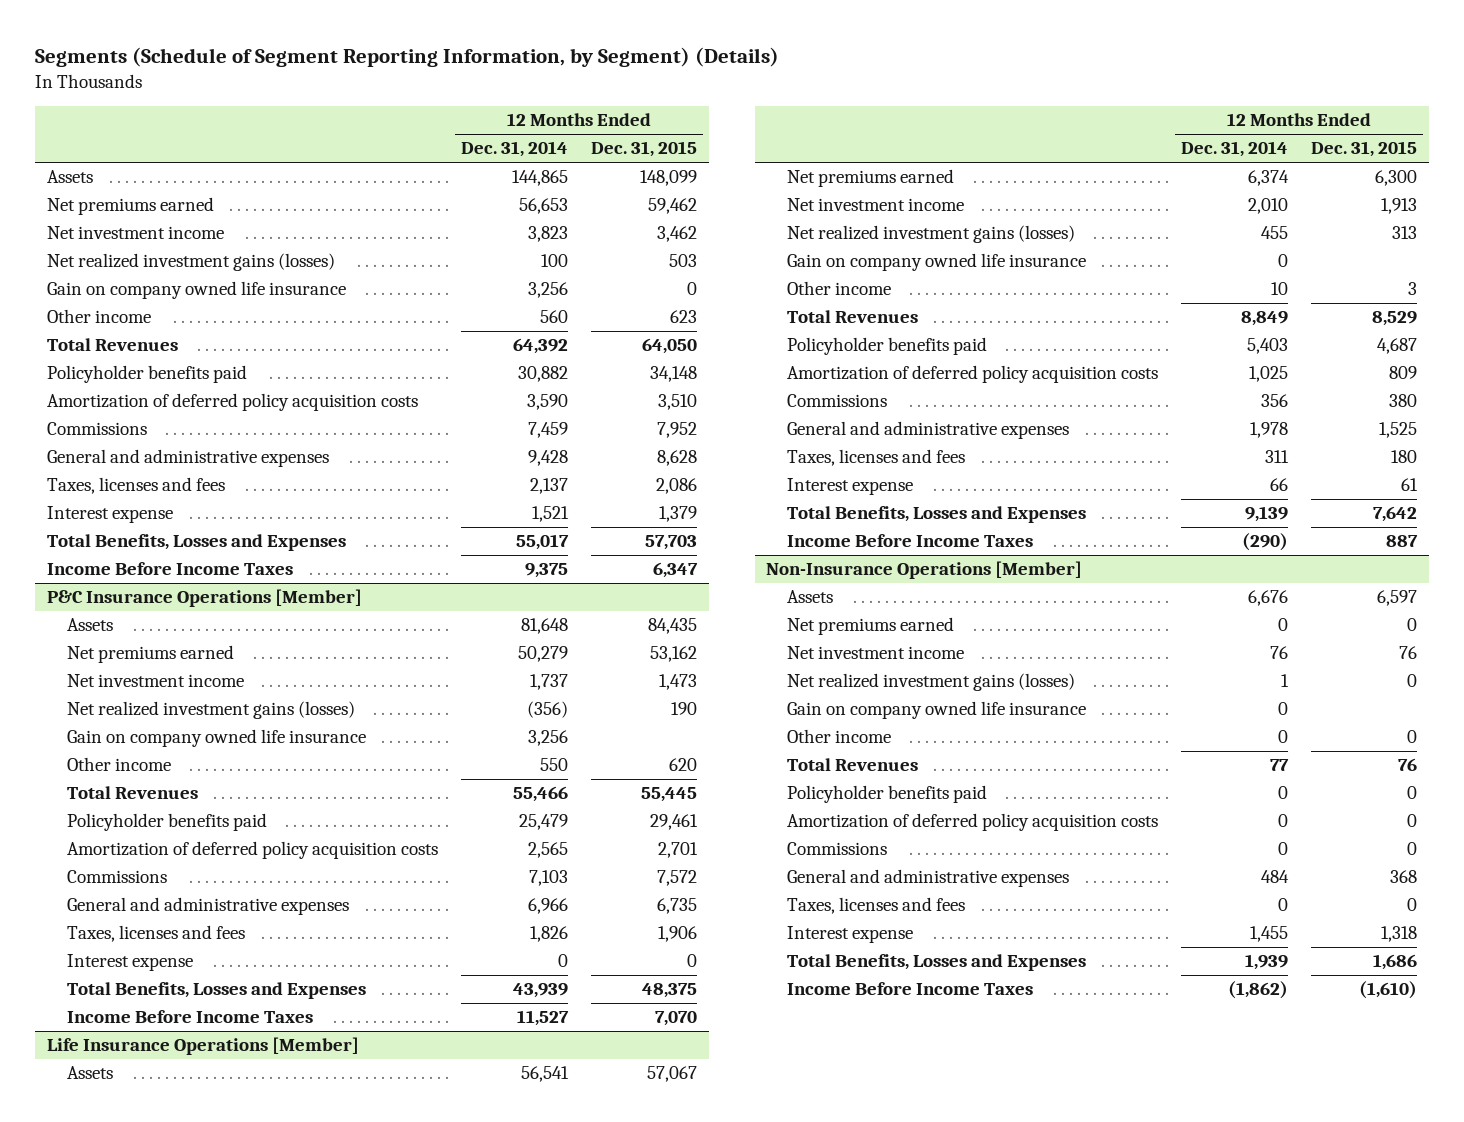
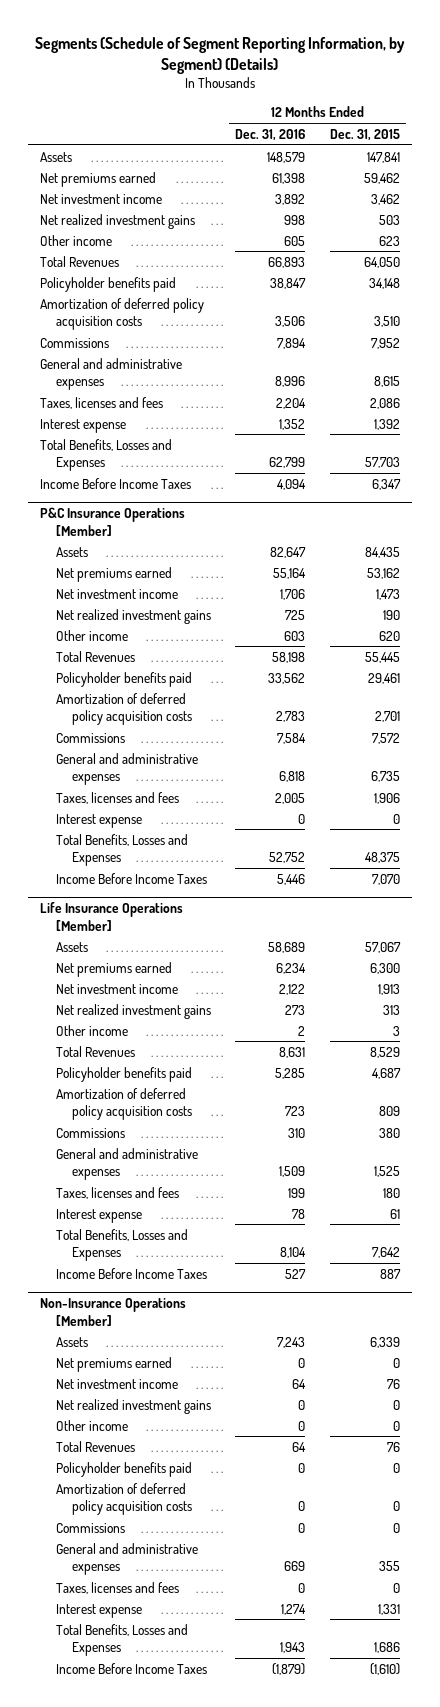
- | 12 Months Ended Dec. 31, 2014 | 12 Months Ended Dec. 31, 2015
+ | 12 Months Ended Dec. 31, 2016 | 12 Months Ended Dec. 31, 2015
- Assets | 144,865 | 148,099
+ Assets | 148,579 | 147,841
- Net realized investment gains (losses) | 100 | 503
- Gain on company owned life insurance | 3,256 | 0
+ Net realized investment gains | 998 | 503
- General and administrative expenses | 9,428 | 8,628
+ General and administrative expenses | 8,996 | 8,615
- Interest expense | 1,521 | 1,379
+ Interest expense | 1,352 | 1,392
@ P&C Insurance Operations [Member]
- Net realized investment gains (losses) | (356) | 190
- Gain on company owned life insurance | 3,256 |
+ Net realized investment gains | 725 | 190
@ Life Insurance Operations [Member]
- Net realized investment gains (losses) | 455 | 313
- Gain on company owned life insurance | 0 |
+ Net realized investment gains | 273 | 313
@ Non-Insurance Operations [Member]
- Assets | 6,676 | 6,597
+ Assets | 7,243 | 6,339
- Net realized investment gains (losses) | 1 | 0
- Gain on company owned life insurance | 0 |
+ Net realized investment gains | 0 | 0
- General and administrative expenses | 484 | 368
+ General and administrative expenses | 669 | 355
- Interest expense | 1,455 | 1,318
+ Interest expense | 1,274 | 1,331

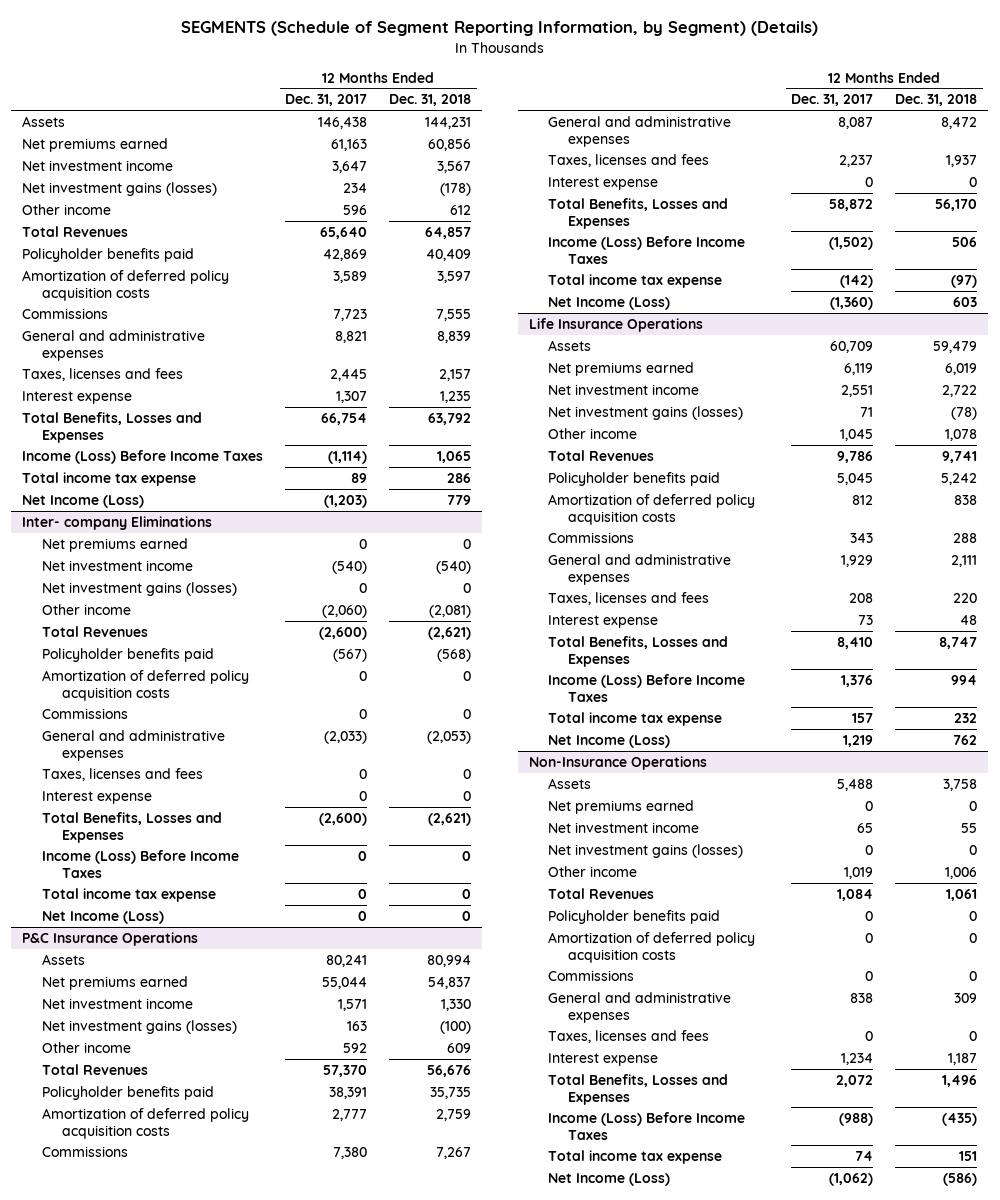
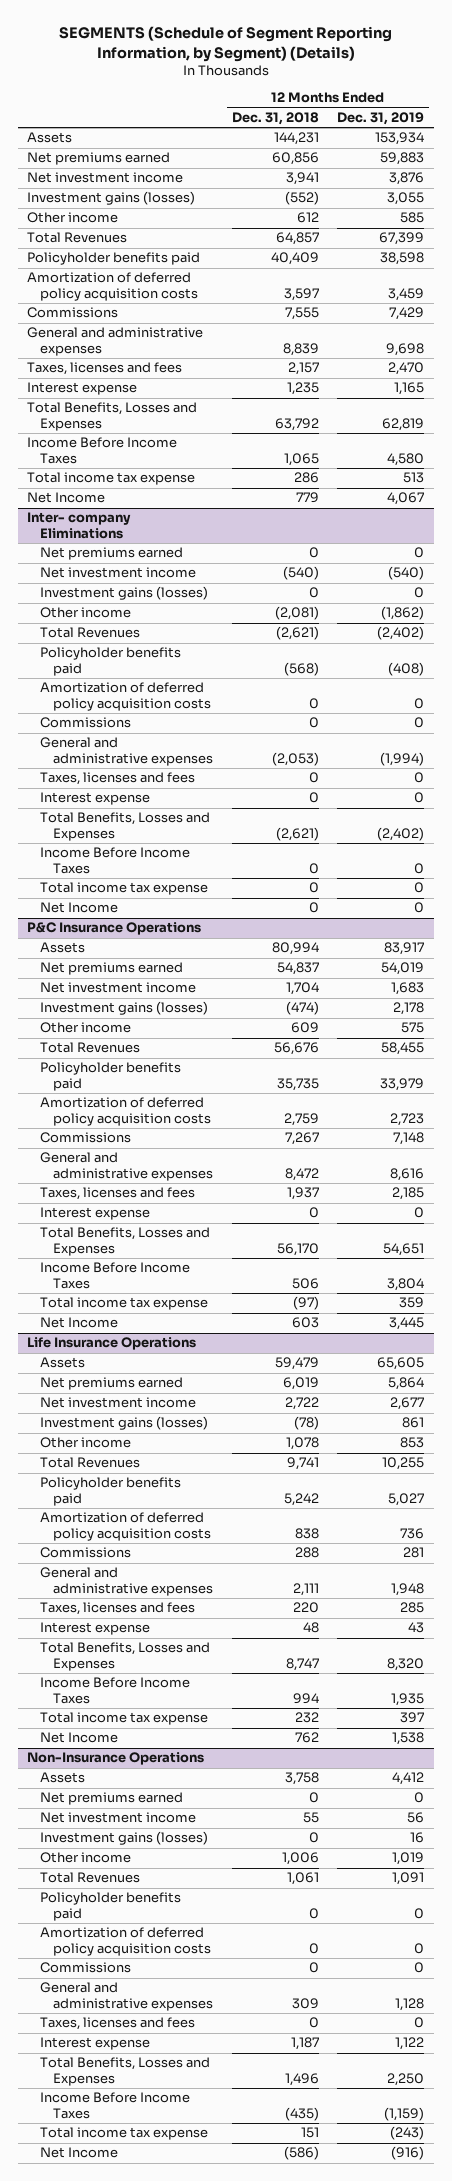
- | 12 Months Ended Dec. 31, 2017 | 12 Months Ended Dec. 31, 2018
+ | 12 Months Ended Dec. 31, 2018 | 12 Months Ended Dec. 31, 2019
- Net investment income | 3,647 | 3,567
- Net investment gains (losses) | 234 | (178)
+ Net investment income | 3,941 | 3,876
+ Investment gains (losses) | (552) | 3,055
- Income (Loss) Before Income Taxes | (1,114) | 1,065
+ Income Before Income Taxes | 1,065 | 4,580
- Net Income (Loss) | (1,203) | 779
+ Net Income | 779 | 4,067
@ Inter- company Eliminations
- Net investment gains (losses) | 0 | 0
+ Investment gains (losses) | 0 | 0
- Income (Loss) Before Income Taxes | 0 | 0
+ Income Before Income Taxes | 0 | 0
- Net Income (Loss) | 0 | 0
+ Net Income | 0 | 0
@ P&C Insurance Operations
- Net investment income | 1,571 | 1,330
- Net investment gains (losses) | 163 | (100)
+ Net investment income | 1,704 | 1,683
+ Investment gains (losses) | (474) | 2,178
- Income (Loss) Before Income Taxes | (1,502) | 506
+ Income Before Income Taxes | 506 | 3,804
- Net Income (Loss) | (1,360) | 603
+ Net Income | 603 | 3,445
@ Life Insurance Operations
- Net investment gains (losses) | 71 | (78)
+ Investment gains (losses) | (78) | 861
- Income (Loss) Before Income Taxes | 1,376 | 994
+ Income Before Income Taxes | 994 | 1,935
- Net Income (Loss) | 1,219 | 762
+ Net Income | 762 | 1,538
@ Non-Insurance Operations
- Net investment gains (losses) | 0 | 0
+ Investment gains (losses) | 0 | 16
- Income (Loss) Before Income Taxes | (988) | (435)
+ Income Before Income Taxes | (435) | (1,159)
- Net Income (Loss) | (1,062) | (586)
+ Net Income | (586) | (916)

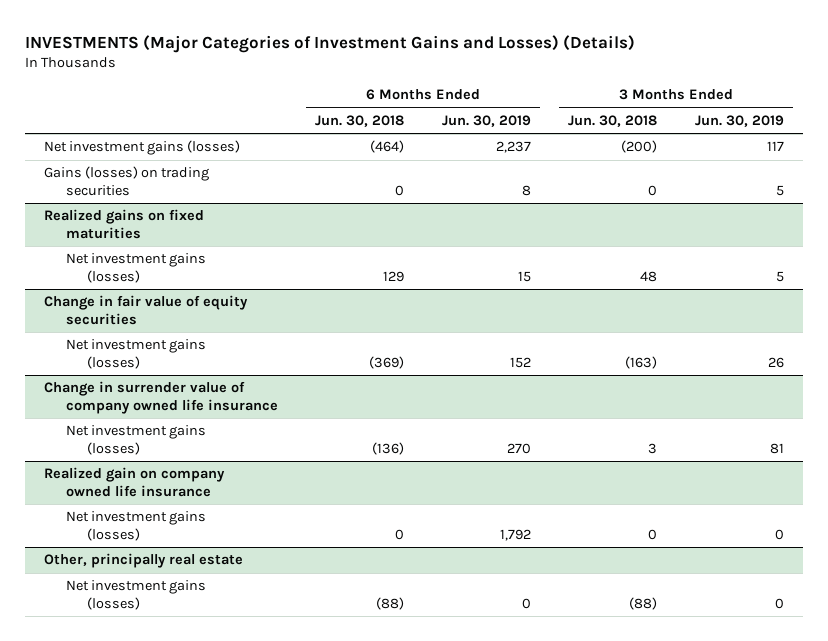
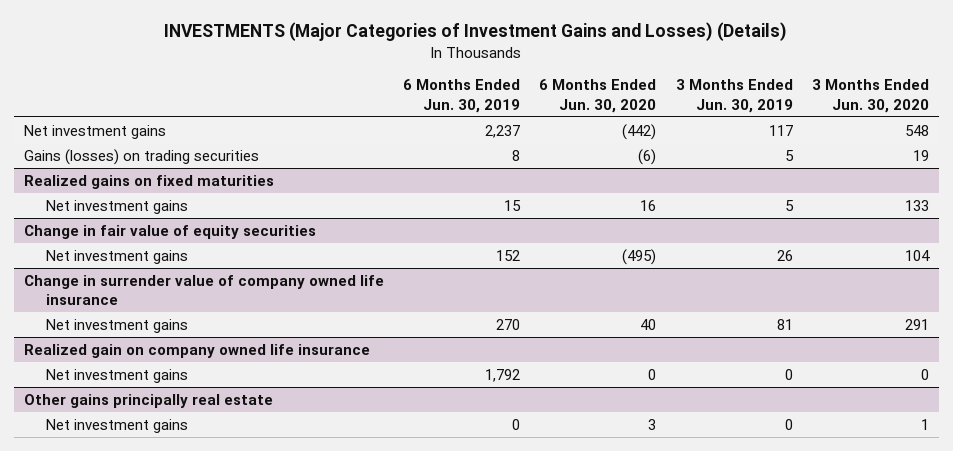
- | 6 Months Ended Jun. 30, 2018 | 6 Months Ended Jun. 30, 2019 | 3 Months Ended Jun. 30, 2018 | 3 Months Ended Jun. 30, 2019
+ | 6 Months Ended Jun. 30, 2019 | 6 Months Ended Jun. 30, 2020 | 3 Months Ended Jun. 30, 2019 | 3 Months Ended Jun. 30, 2020
- Net investment gains (losses) | (464) | 2,237 | (200) | 117
+ Net investment gains | 2,237 | (442) | 117 | 548
@ Realized gains on fixed maturities
- Net investment gains (losses) | 129 | 15 | 48 | 5
+ Net investment gains | 15 | 16 | 5 | 133
@ Change in fair value of equity securities
- Net investment gains (losses) | (369) | 152 | (163) | 26
+ Net investment gains | 152 | (495) | 26 | 104
@ Change in surrender value of company owned life insurance
- Net investment gains (losses) | (136) | 270 | 3 | 81
+ Net investment gains | 270 | 40 | 81 | 291
@ Realized gain on company owned life insurance
- Net investment gains (losses) | 0 | 1,792 | 0 | 0
- Other, principally real estate
- Net investment gains (losses) | (88) | 0 | (88) | 0
@ Realized gain on company owned life insurance
+ Net investment gains | 1,792 | 0 | 0 | 0
+ Other gains principally real estate
+ Net investment gains | 0 | 3 | 0 | 1

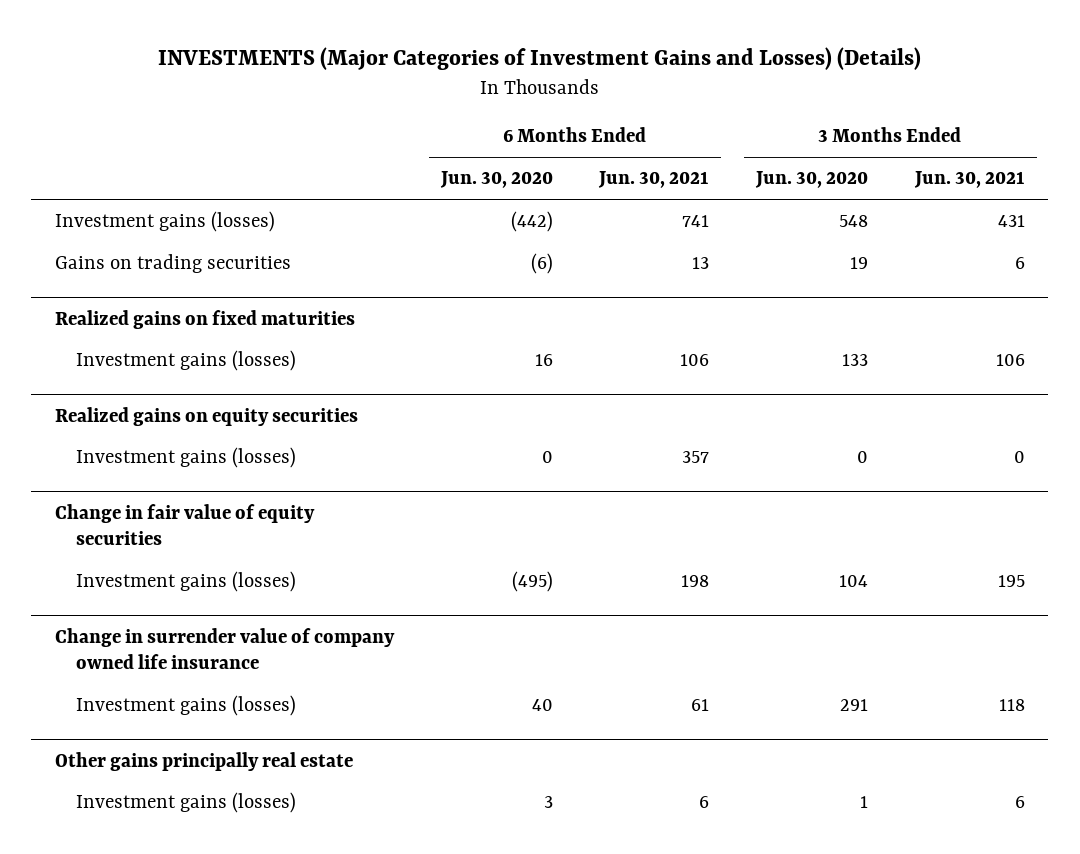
- | 6 Months Ended Jun. 30, 2019 | 6 Months Ended Jun. 30, 2020 | 3 Months Ended Jun. 30, 2019 | 3 Months Ended Jun. 30, 2020
+ | 6 Months Ended Jun. 30, 2020 | 6 Months Ended Jun. 30, 2021 | 3 Months Ended Jun. 30, 2020 | 3 Months Ended Jun. 30, 2021
- Net investment gains | 2,237 | (442) | 117 | 548
- Gains (losses) on trading securities | 8 | (6) | 5 | 19
+ Investment gains (losses) | (442) | 741 | 548 | 431
+ Gains on trading securities | (6) | 13 | 19 | 6
@ Realized gains on fixed maturities
- Net investment gains | 15 | 16 | 5 | 133
+ Investment gains (losses) | 16 | 106 | 133 | 106
+ Realized gains on equity securities
+ Investment gains (losses) | 0 | 357 | 0 | 0
@ Change in fair value of equity securities
- Net investment gains | 152 | (495) | 26 | 104
+ Investment gains (losses) | (495) | 198 | 104 | 195
@ Change in surrender value of company owned life insurance
- Net investment gains | 270 | 40 | 81 | 291
- Realized gain on company owned life insurance
- Net investment gains | 1,792 | 0 | 0 | 0
@ Change in surrender value of company owned life insurance
+ Investment gains (losses) | 40 | 61 | 291 | 118
@ Other gains principally real estate
- Net investment gains | 0 | 3 | 0 | 1
+ Investment gains (losses) | 3 | 6 | 1 | 6

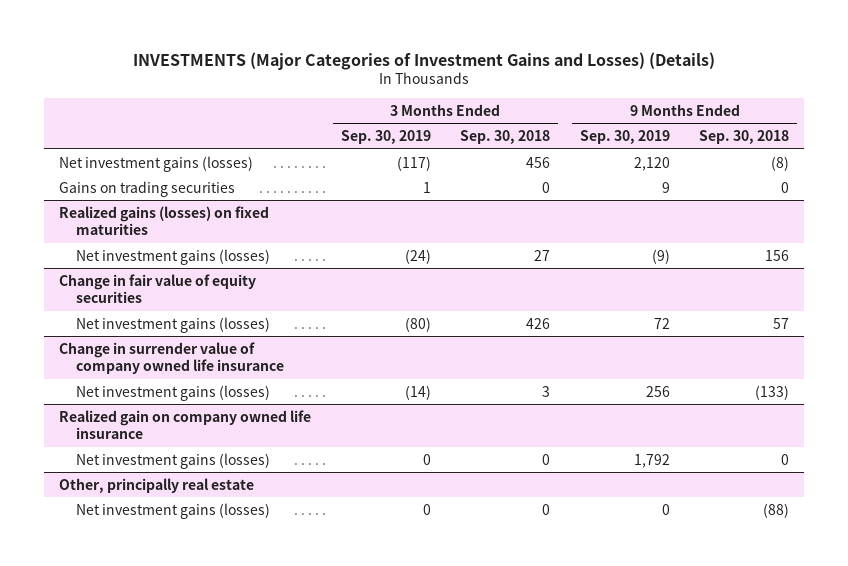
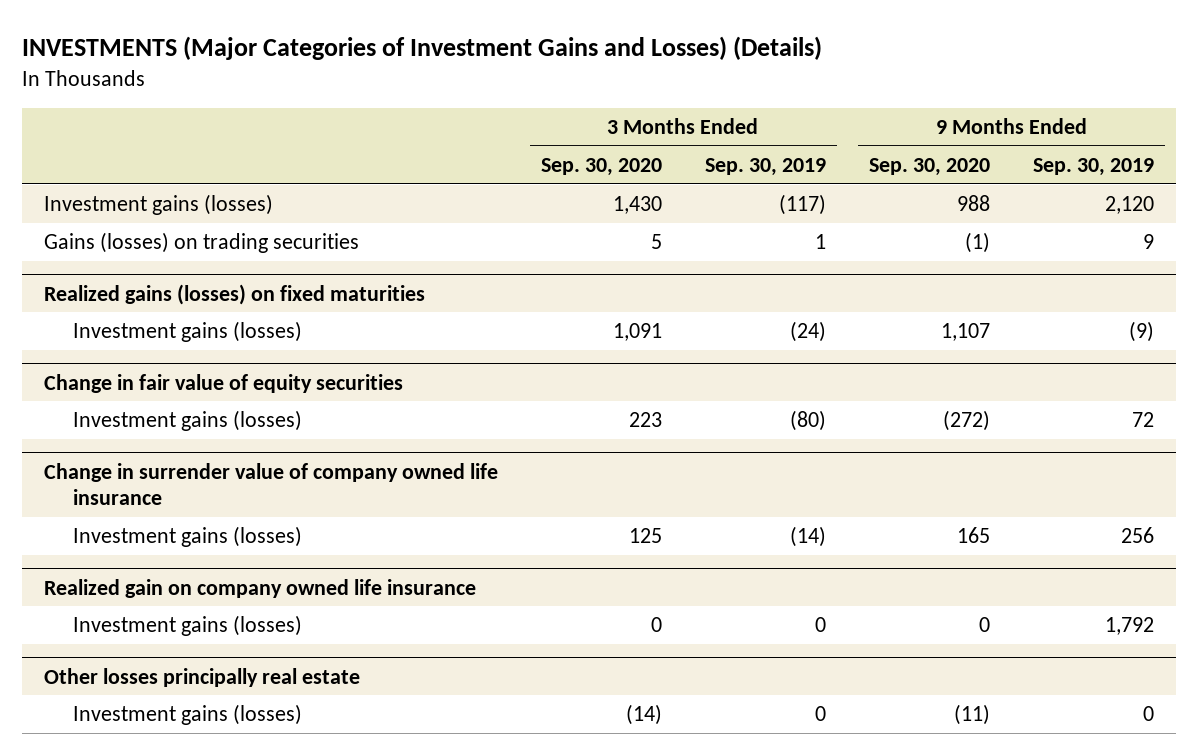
- | 3 Months Ended Sep. 30, 2019 | 3 Months Ended Sep. 30, 2018 | 9 Months Ended Sep. 30, 2019 | 9 Months Ended Sep. 30, 2018
+ | 3 Months Ended Sep. 30, 2020 | 3 Months Ended Sep. 30, 2019 | 9 Months Ended Sep. 30, 2020 | 9 Months Ended Sep. 30, 2019
- Net investment gains (losses) | (117) | 456 | 2,120 | (8)
- Gains on trading securities | 1 | 0 | 9 | 0
+ Investment gains (losses) | 1,430 | (117) | 988 | 2,120
+ Gains (losses) on trading securities | 5 | 1 | (1) | 9
@ Realized gains (losses) on fixed maturities
- Net investment gains (losses) | (24) | 27 | (9) | 156
+ Investment gains (losses) | 1,091 | (24) | 1,107 | (9)
@ Change in fair value of equity securities
- Net investment gains (losses) | (80) | 426 | 72 | 57
+ Investment gains (losses) | 223 | (80) | (272) | 72
@ Change in surrender value of company owned life insurance
- Net investment gains (losses) | (14) | 3 | 256 | (133)
+ Investment gains (losses) | 125 | (14) | 165 | 256
@ Realized gain on company owned life insurance
- Net investment gains (losses) | 0 | 0 | 1,792 | 0
- Other, principally real estate
- Net investment gains (losses) | 0 | 0 | 0 | (88)
@ Realized gain on company owned life insurance
+ Investment gains (losses) | 0 | 0 | 0 | 1,792
+ Other losses principally real estate
+ Investment gains (losses) | (14) | 0 | (11) | 0

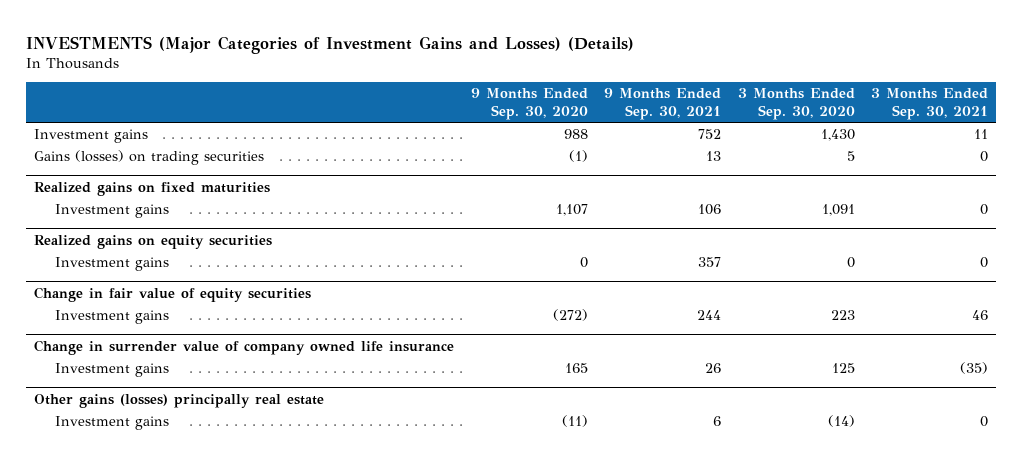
- | 3 Months Ended Sep. 30, 2020 | 3 Months Ended Sep. 30, 2019 | 9 Months Ended Sep. 30, 2020 | 9 Months Ended Sep. 30, 2019
+ | 9 Months Ended Sep. 30, 2020 | 9 Months Ended Sep. 30, 2021 | 3 Months Ended Sep. 30, 2020 | 3 Months Ended Sep. 30, 2021
- Investment gains (losses) | 1,430 | (117) | 988 | 2,120
+ Investment gains | 988 | 752 | 1,430 | 11
- Realized gains (losses) on fixed maturities
- Investment gains (losses) | 1,091 | (24) | 1,107 | (9)
+ Realized gains on fixed maturities
+ Investment gains | 1,107 | 106 | 1,091 | 0
+ Realized gains on equity securities
+ Investment gains | 0 | 357 | 0 | 0
@ Change in fair value of equity securities
- Investment gains (losses) | 223 | (80) | (272) | 72
+ Investment gains | (272) | 244 | 223 | 46
@ Change in surrender value of company owned life insurance
- Investment gains (losses) | 125 | (14) | 165 | 256
- Realized gain on company owned life insurance
- Investment gains (losses) | 0 | 0 | 0 | 1,792
- Other losses principally real estate
- Investment gains (losses) | (14) | 0 | (11) | 0
@ Change in surrender value of company owned life insurance
+ Investment gains | 165 | 26 | 125 | (35)
+ Other gains (losses) principally real estate
+ Investment gains | (11) | 6 | (14) | 0

